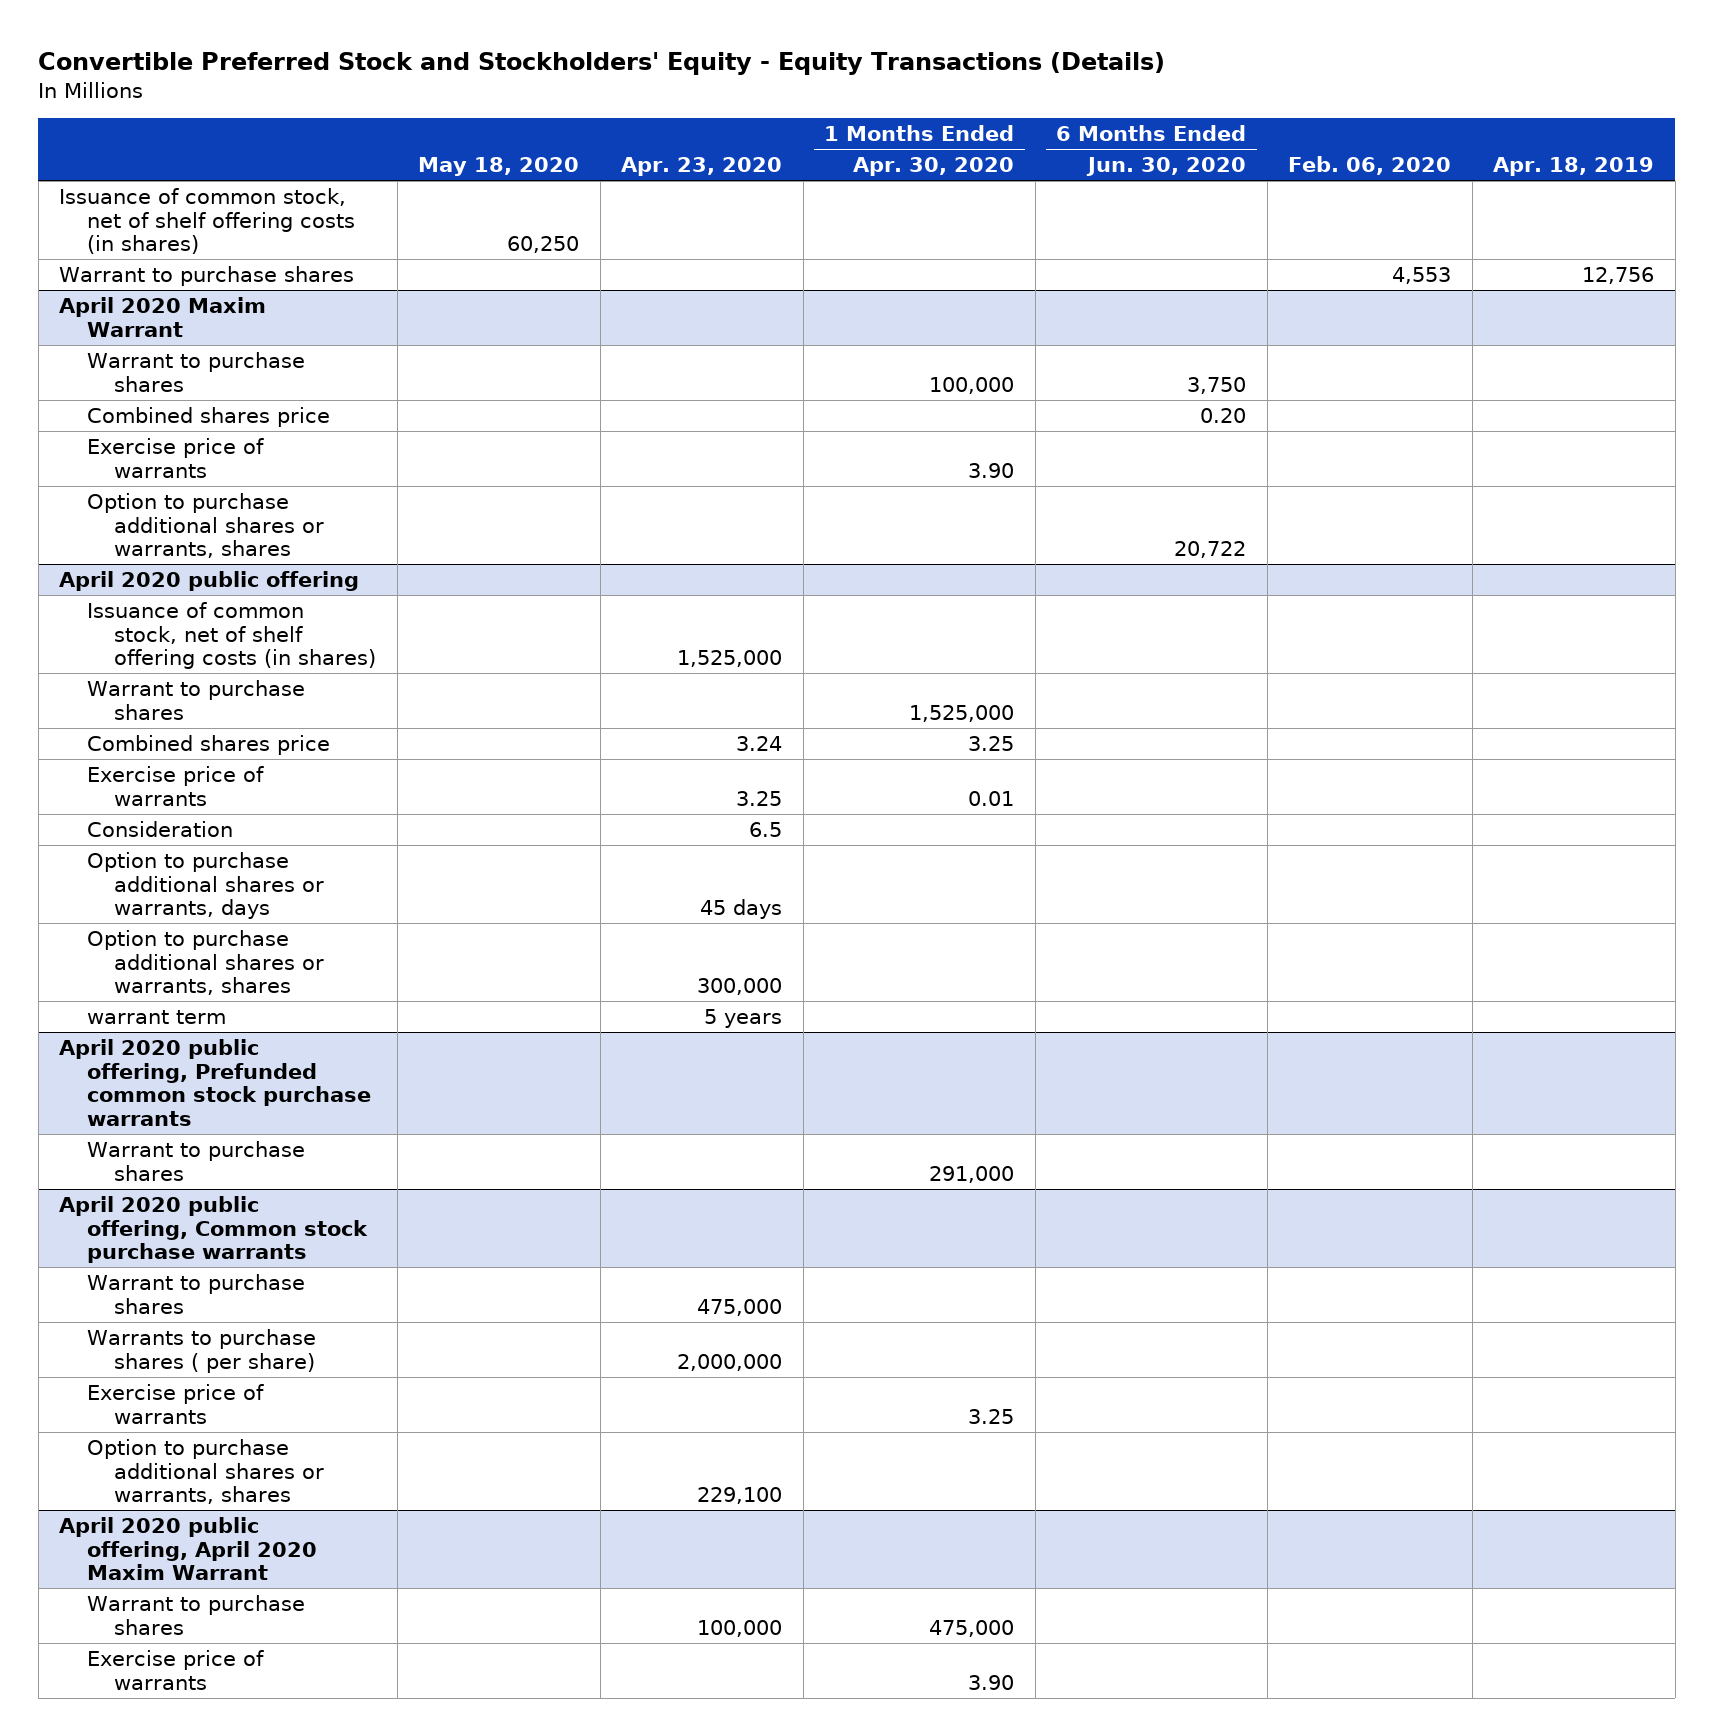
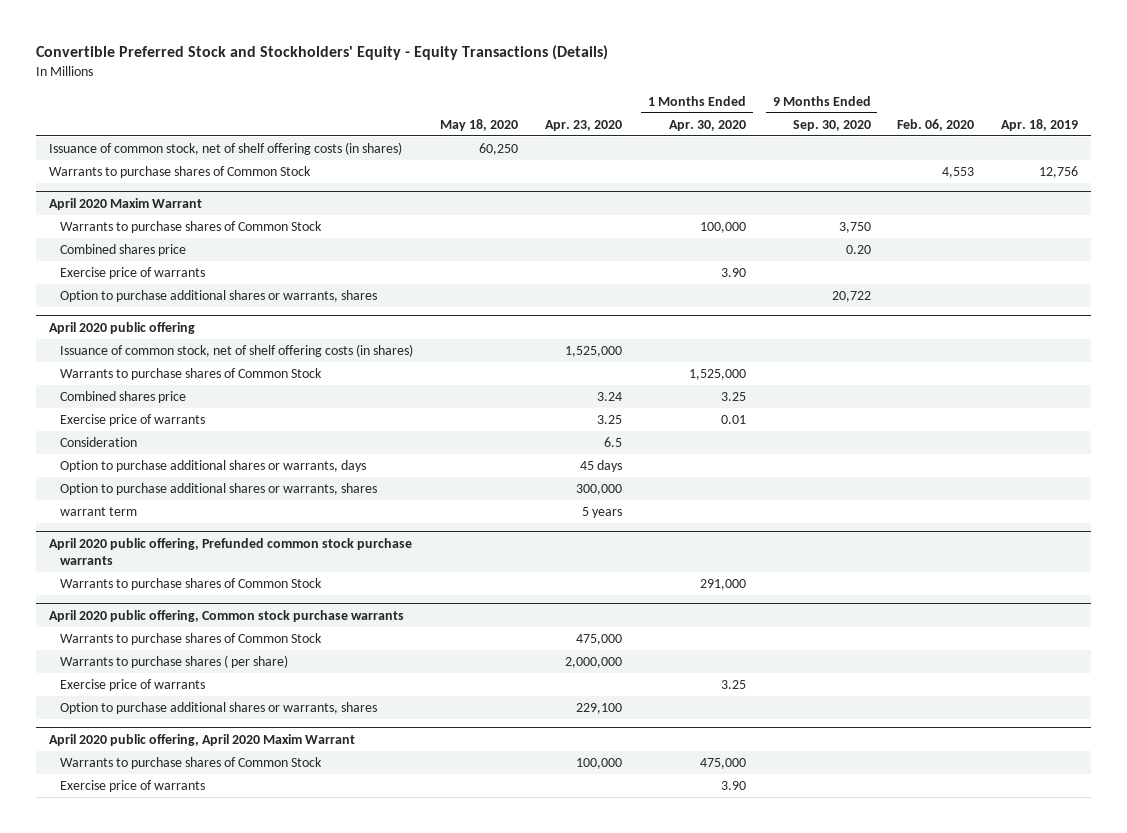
- | May 18, 2020 | Apr. 23, 2020 | 1 Months Ended Apr. 30, 2020 | 6 Months Ended Jun. 30, 2020 | Feb. 06, 2020 | Apr. 18, 2019
+ | May 18, 2020 | Apr. 23, 2020 | 1 Months Ended Apr. 30, 2020 | 9 Months Ended Sep. 30, 2020 | Feb. 06, 2020 | Apr. 18, 2019
- Warrant to purchase shares | | | | | 4,553 | 12,756
+ Warrants to purchase shares of Common Stock | | | | | 4,553 | 12,756
@ April 2020 Maxim Warrant
- Warrant to purchase shares | | | 100,000 | 3,750 | |
+ Warrants to purchase shares of Common Stock | | | 100,000 | 3,750 | |
@ April 2020 public offering
- Warrant to purchase shares | | | 1,525,000 | | |
+ Warrants to purchase shares of Common Stock | | | 1,525,000 | | |
@ April 2020 public offering, Prefunded common stock purchase warrants
- Warrant to purchase shares | | | 291,000 | | |
+ Warrants to purchase shares of Common Stock | | | 291,000 | | |
@ April 2020 public offering, Common stock purchase warrants
- Warrant to purchase shares | | 475,000 | | | |
+ Warrants to purchase shares of Common Stock | | 475,000 | | | |
@ April 2020 public offering, April 2020 Maxim Warrant
- Warrant to purchase shares | | 100,000 | 475,000 | | |
+ Warrants to purchase shares of Common Stock | | 100,000 | 475,000 | | |

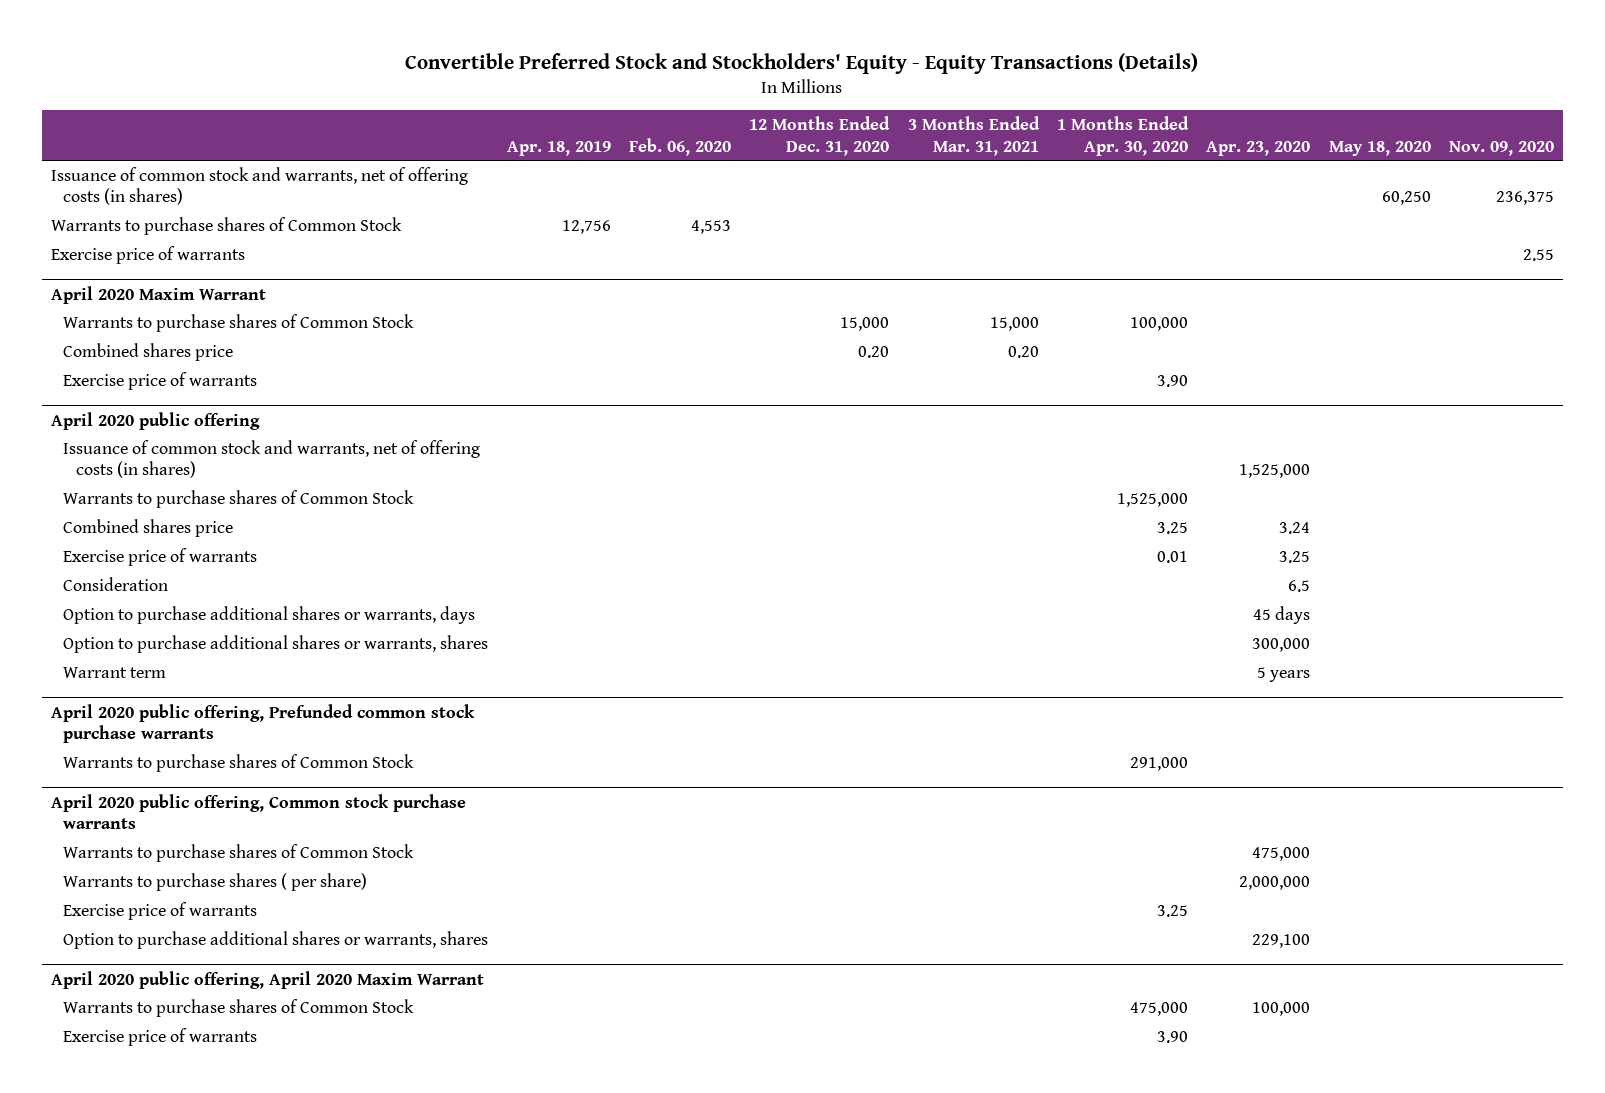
- | May 18, 2020 | Apr. 23, 2020 | 1 Months Ended Apr. 30, 2020 | 9 Months Ended Sep. 30, 2020 | Feb. 06, 2020 | Apr. 18, 2019
+ | Apr. 18, 2019 | Feb. 06, 2020 | 12 Months Ended Dec. 31, 2020 | 3 Months Ended Mar. 31, 2021 | 1 Months Ended Apr. 30, 2020 | Apr. 23, 2020 | May 18, 2020 | Nov. 09, 2020
- Issuance of common stock, net of shelf offering costs (in shares) | 60,250 | | | | |
+ Issuance of common stock and warrants, net of offering costs (in shares) | | | | | | | 60,250 | 236,375
+ Exercise price of warrants | | | | | | | | 2.55
@ April 2020 Maxim Warrant
- Option to purchase additional shares or warrants, shares | | | | 20,722 | |
@ April 2020 public offering
- Issuance of common stock, net of shelf offering costs (in shares) | | 1,525,000 | | | |
+ Issuance of common stock and warrants, net of offering costs (in shares) | | | | | | 1,525,000 | |
- warrant term | | 5 years | | | |
+ Warrant term | | | | | | 5 years | |

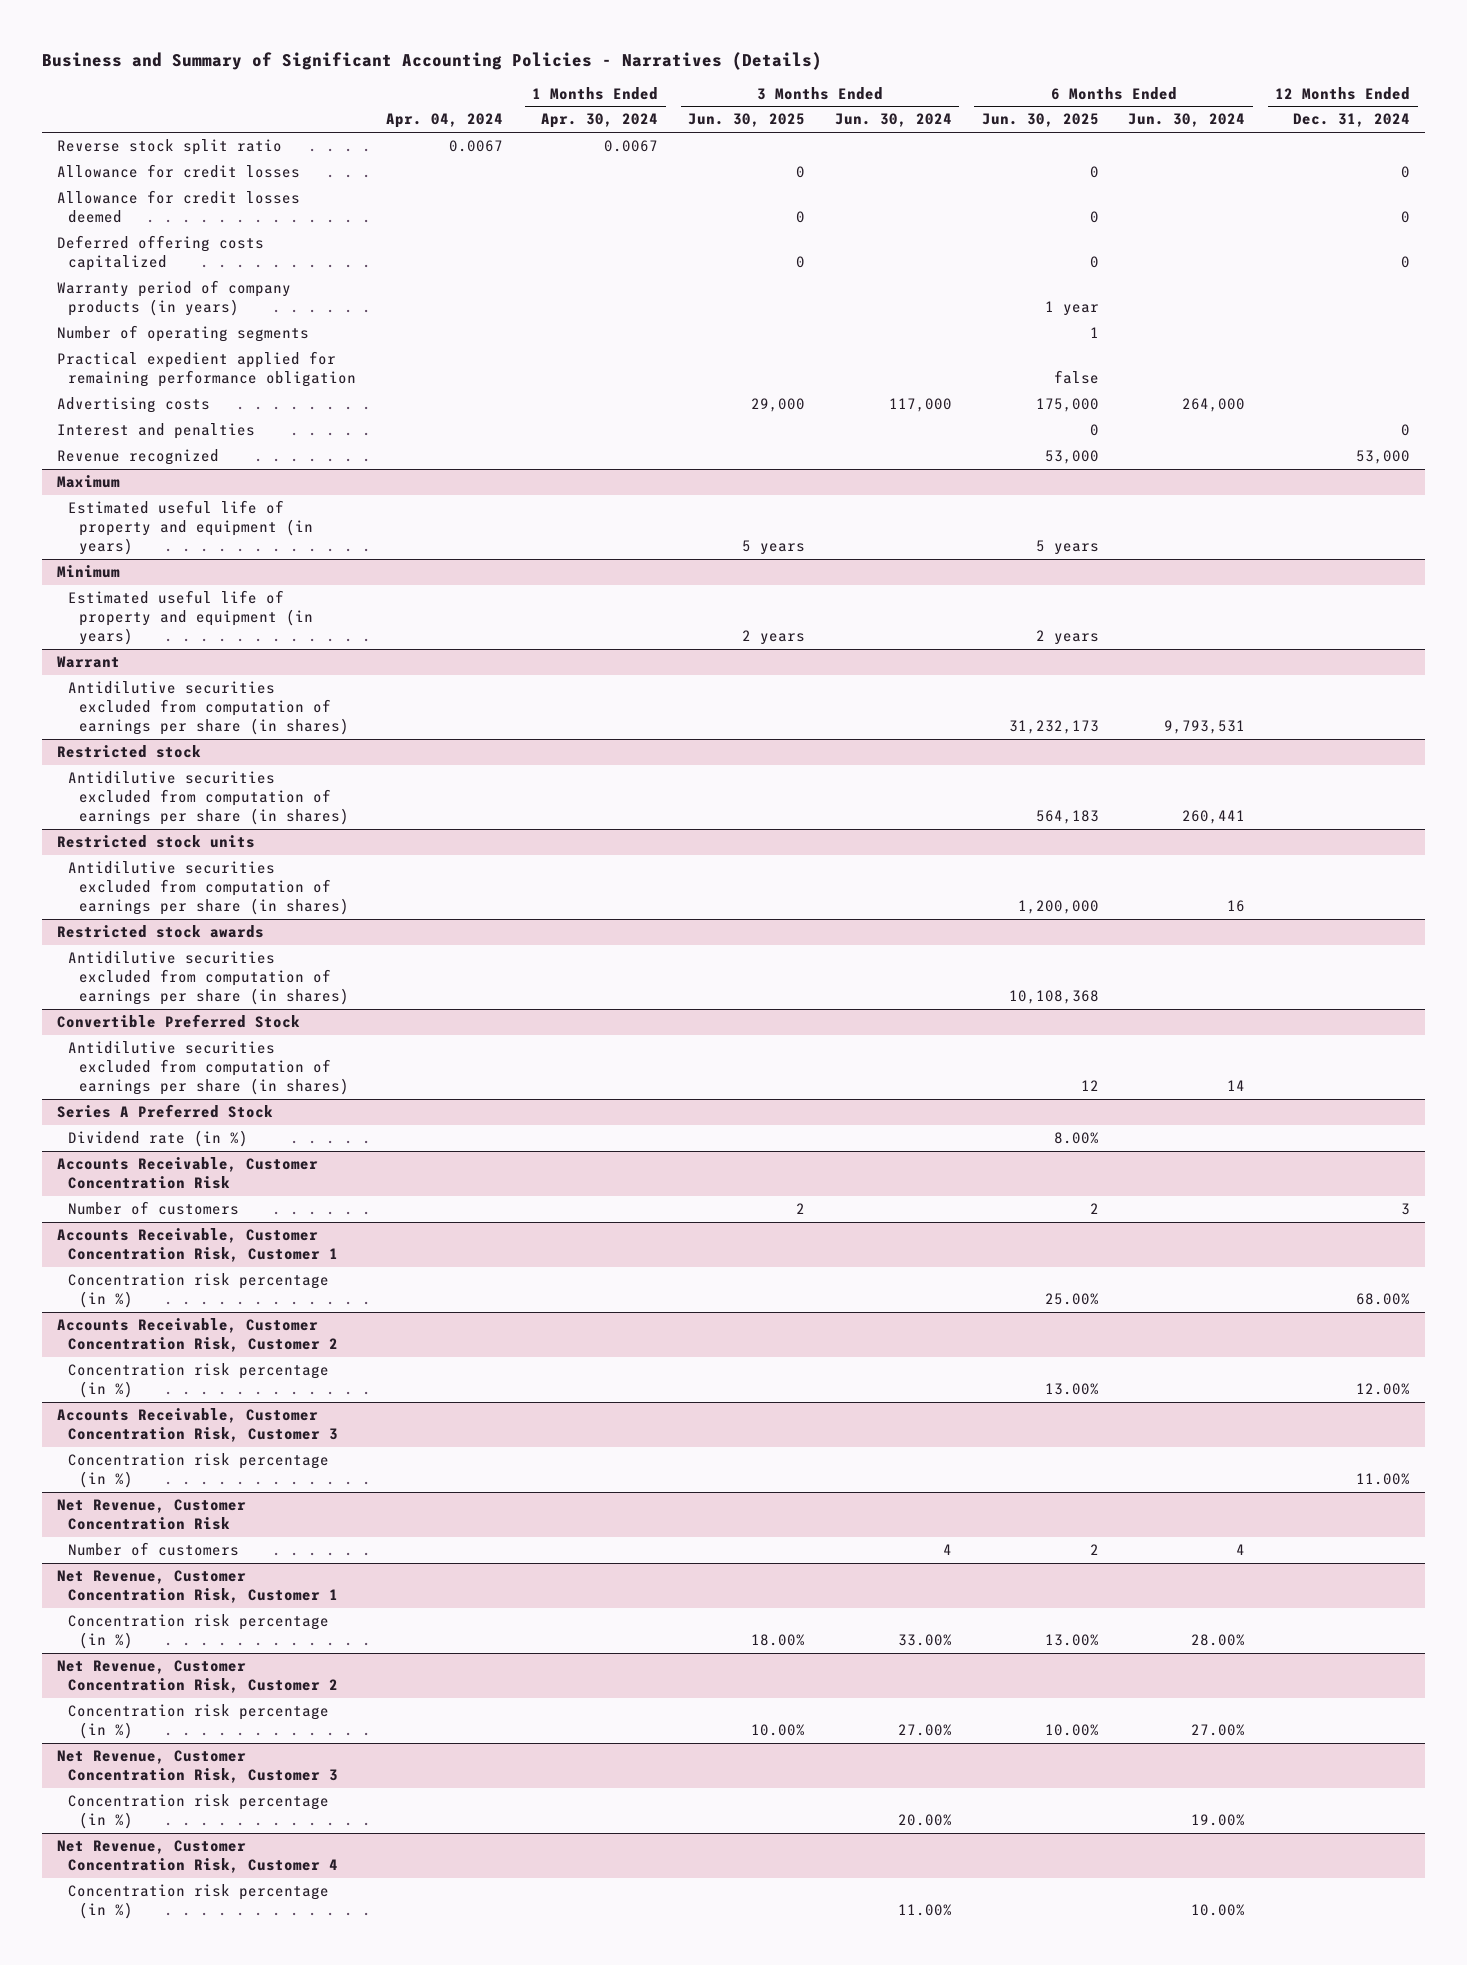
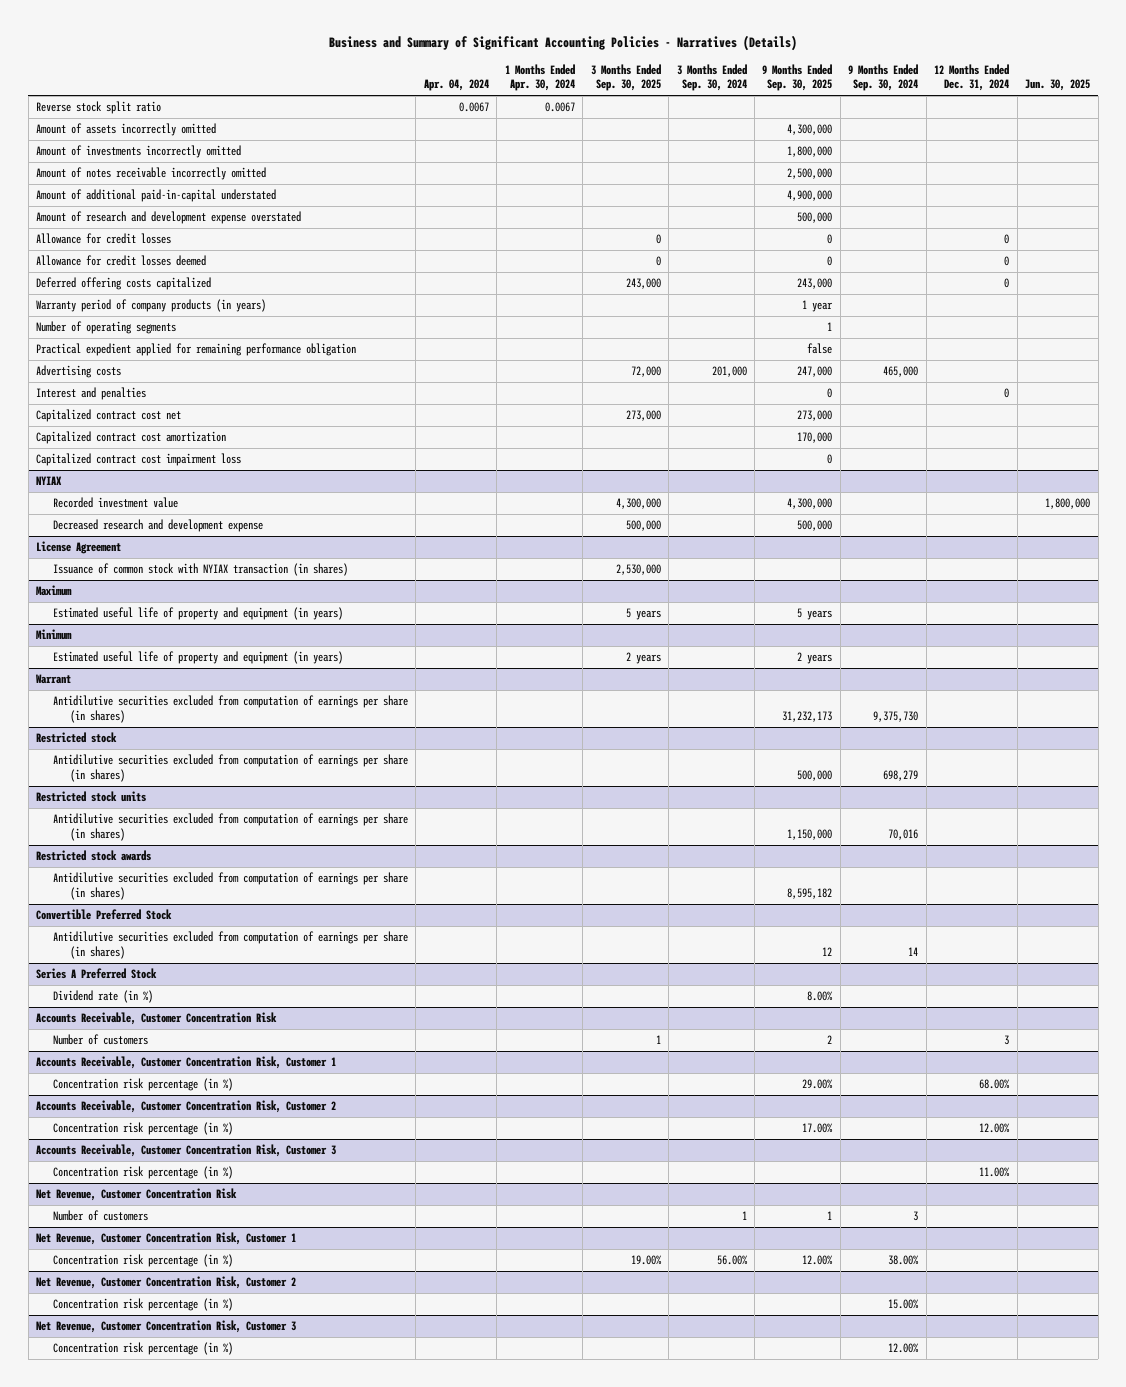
- | Apr. 04, 2024 | 1 Months Ended Apr. 30, 2024 | 3 Months Ended Jun. 30, 2025 | 3 Months Ended Jun. 30, 2024 | 6 Months Ended Jun. 30, 2025 | 6 Months Ended Jun. 30, 2024 | 12 Months Ended Dec. 31, 2024
+ | Apr. 04, 2024 | 1 Months Ended Apr. 30, 2024 | 3 Months Ended Sep. 30, 2025 | 3 Months Ended Sep. 30, 2024 | 9 Months Ended Sep. 30, 2025 | 9 Months Ended Sep. 30, 2024 | 12 Months Ended Dec. 31, 2024 | Jun. 30, 2025
+ Amount of assets incorrectly omitted | | | | | 4,300,000 | | |
+ Amount of investments incorrectly omitted | | | | | 1,800,000 | | |
+ Amount of notes receivable incorrectly omitted | | | | | 2,500,000 | | |
+ Amount of additional paid-in-capital understated | | | | | 4,900,000 | | |
+ Amount of research and development expense overstated | | | | | 500,000 | | |
- Revenue recognized | | | | | 53,000 | | 53,000
+ Capitalized contract cost net | | | 273,000 | | 273,000 | | |
+ Capitalized contract cost amortization | | | | | 170,000 | | |
+ Capitalized contract cost impairment loss | | | | | 0 | | |
+ NYIAX
+ Recorded investment value | | | 4,300,000 | | 4,300,000 | | | 1,800,000
+ Decreased research and development expense | | | 500,000 | | 500,000 | | |
+ License Agreement
+ Issuance of common stock with NYIAX transaction (in shares) | | | 2,530,000 | | | | |
- Net Revenue, Customer Concentration Risk, Customer 4
- Concentration risk percentage (in %) | | | | 11.00% | | 10.00% |

